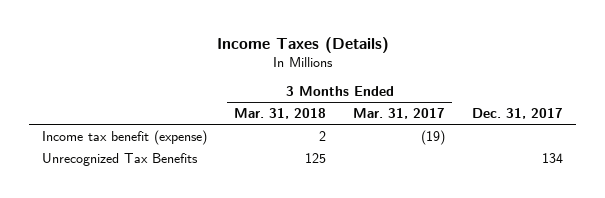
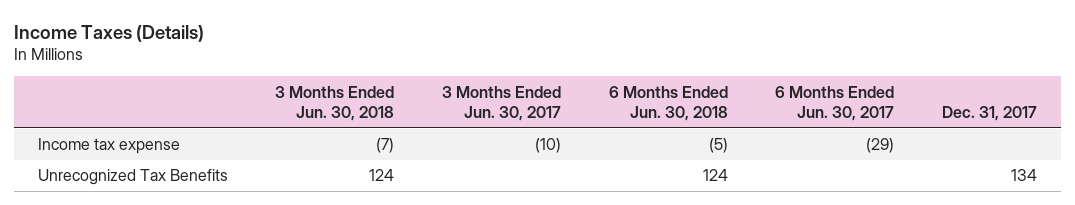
- | 3 Months Ended Mar. 31, 2018 | 3 Months Ended Mar. 31, 2017 | Dec. 31, 2017
+ | 3 Months Ended Jun. 30, 2018 | 3 Months Ended Jun. 30, 2017 | 6 Months Ended Jun. 30, 2018 | 6 Months Ended Jun. 30, 2017 | Dec. 31, 2017
- Income tax benefit (expense) | 2 | (19) |
+ Income tax expense | (7) | (10) | (5) | (29) |

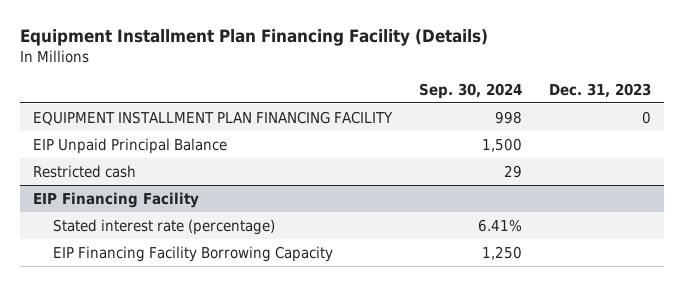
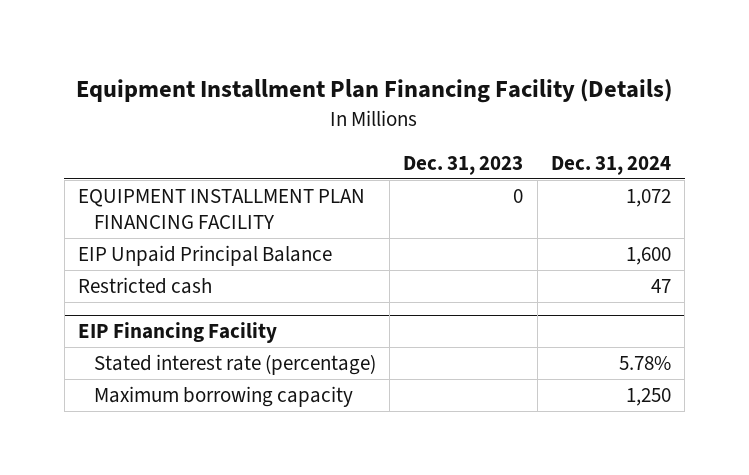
- | Sep. 30, 2024 | Dec. 31, 2023
+ | Dec. 31, 2023 | Dec. 31, 2024
@ EIP Financing Facility
- EIP Financing Facility Borrowing Capacity | 1,250 |
+ Maximum borrowing capacity | | 1,250

